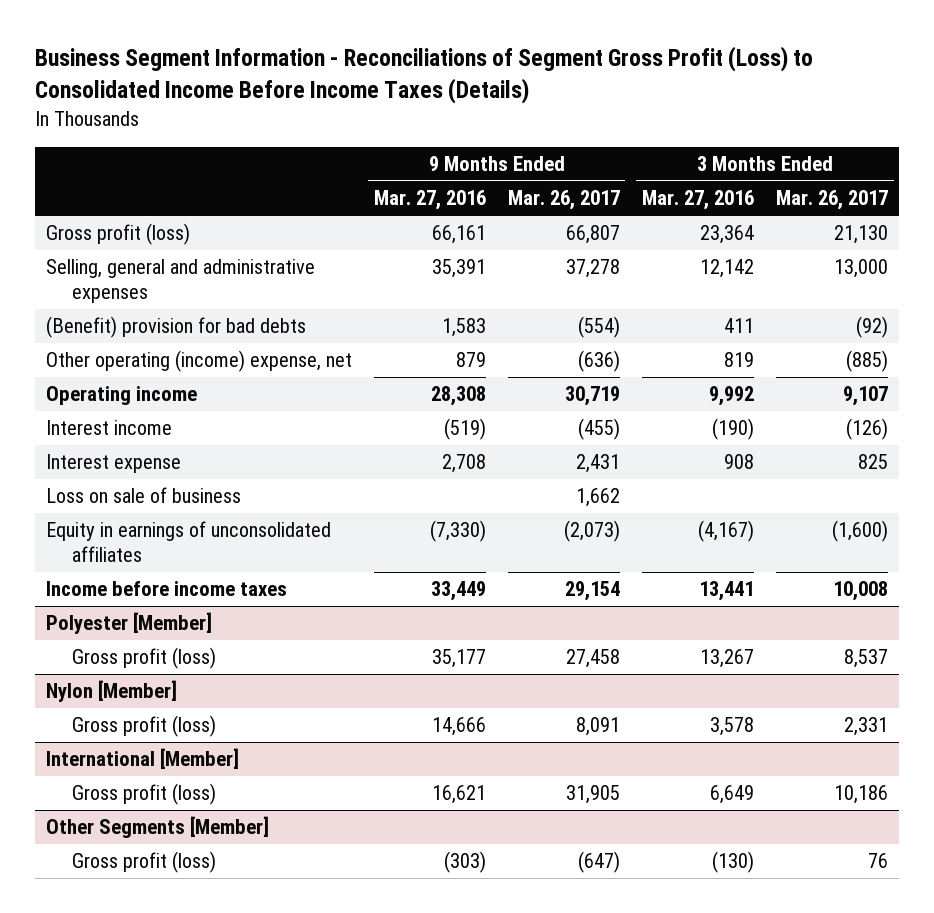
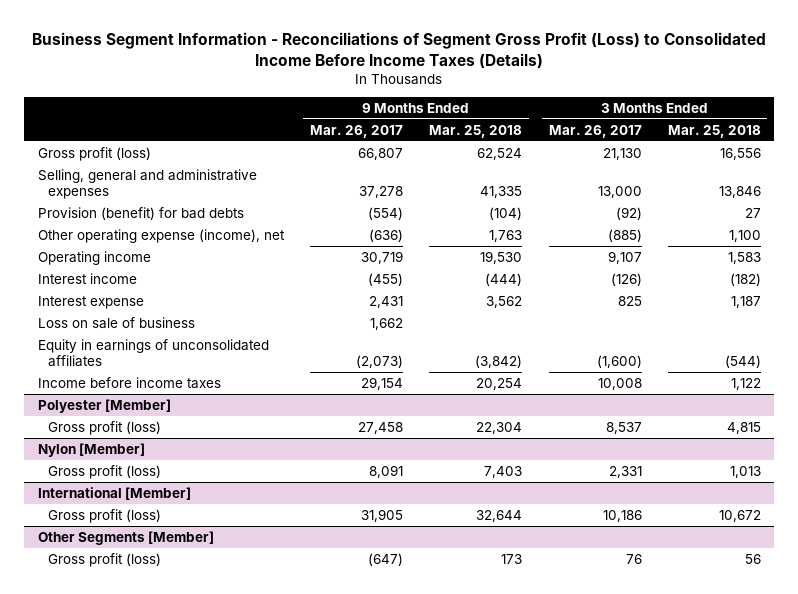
- | 9 Months Ended Mar. 27, 2016 | 9 Months Ended Mar. 26, 2017 | 3 Months Ended Mar. 27, 2016 | 3 Months Ended Mar. 26, 2017
+ | 9 Months Ended Mar. 26, 2017 | 9 Months Ended Mar. 25, 2018 | 3 Months Ended Mar. 26, 2017 | 3 Months Ended Mar. 25, 2018
- (Benefit) provision for bad debts | 1,583 | (554) | 411 | (92)
- Other operating (income) expense, net | 879 | (636) | 819 | (885)
+ Provision (benefit) for bad debts | (554) | (104) | (92) | 27
+ Other operating expense (income), net | (636) | 1,763 | (885) | 1,100

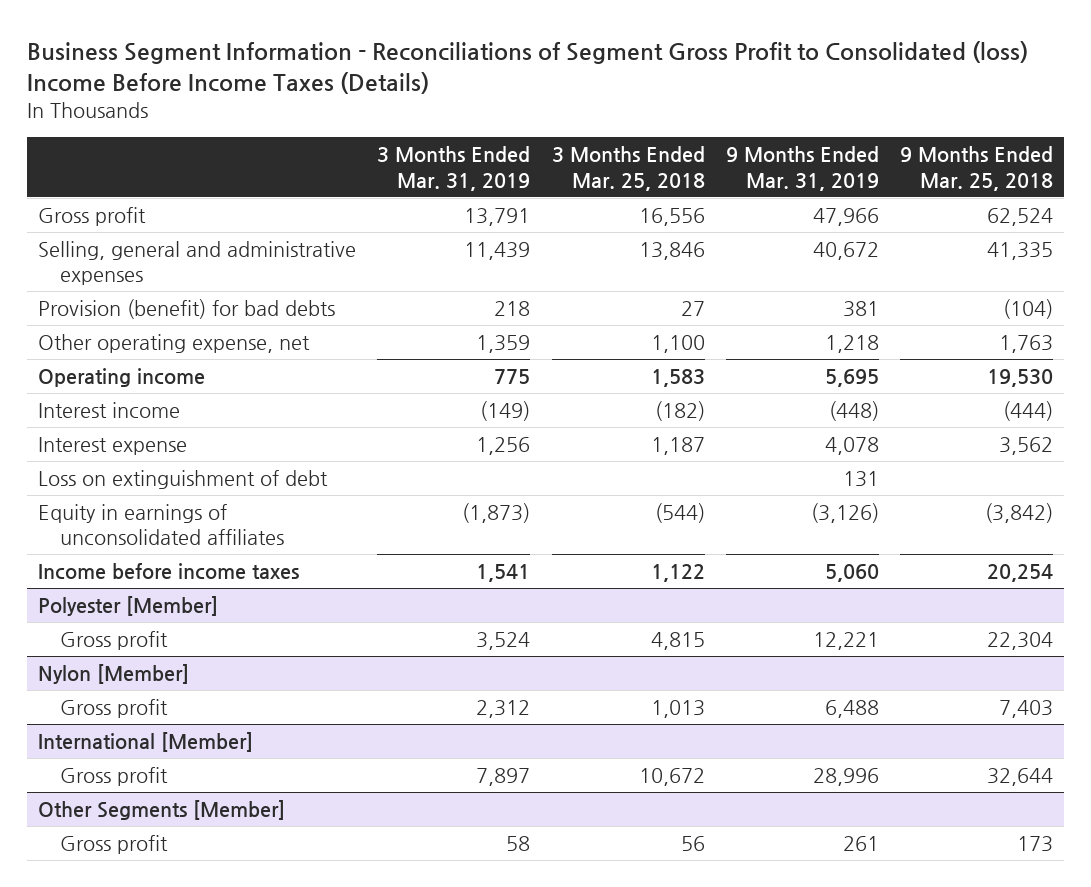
- Business Segment Information - Reconciliations of Segment Gross Profit (Loss) to Consolidated Income Before Income Taxes (Details)
+ Business Segment Information - Reconciliations of Segment Gross Profit to Consolidated (loss) Income Before Income Taxes (Details)
- | 9 Months Ended Mar. 26, 2017 | 9 Months Ended Mar. 25, 2018 | 3 Months Ended Mar. 26, 2017 | 3 Months Ended Mar. 25, 2018
+ | 3 Months Ended Mar. 31, 2019 | 3 Months Ended Mar. 25, 2018 | 9 Months Ended Mar. 31, 2019 | 9 Months Ended Mar. 25, 2018
- Gross profit (loss) | 66,807 | 62,524 | 21,130 | 16,556
+ Gross profit | 13,791 | 16,556 | 47,966 | 62,524
- Other operating expense (income), net | (636) | 1,763 | (885) | 1,100
+ Other operating expense, net | 1,359 | 1,100 | 1,218 | 1,763
- Loss on sale of business | 1,662 | | |
+ Loss on extinguishment of debt | | | 131 |
@ Polyester [Member]
- Gross profit (loss) | 27,458 | 22,304 | 8,537 | 4,815
+ Gross profit | 3,524 | 4,815 | 12,221 | 22,304
@ Nylon [Member]
- Gross profit (loss) | 8,091 | 7,403 | 2,331 | 1,013
+ Gross profit | 2,312 | 1,013 | 6,488 | 7,403
@ International [Member]
- Gross profit (loss) | 31,905 | 32,644 | 10,186 | 10,672
+ Gross profit | 7,897 | 10,672 | 28,996 | 32,644
@ Other Segments [Member]
- Gross profit (loss) | (647) | 173 | 76 | 56
+ Gross profit | 58 | 56 | 261 | 173

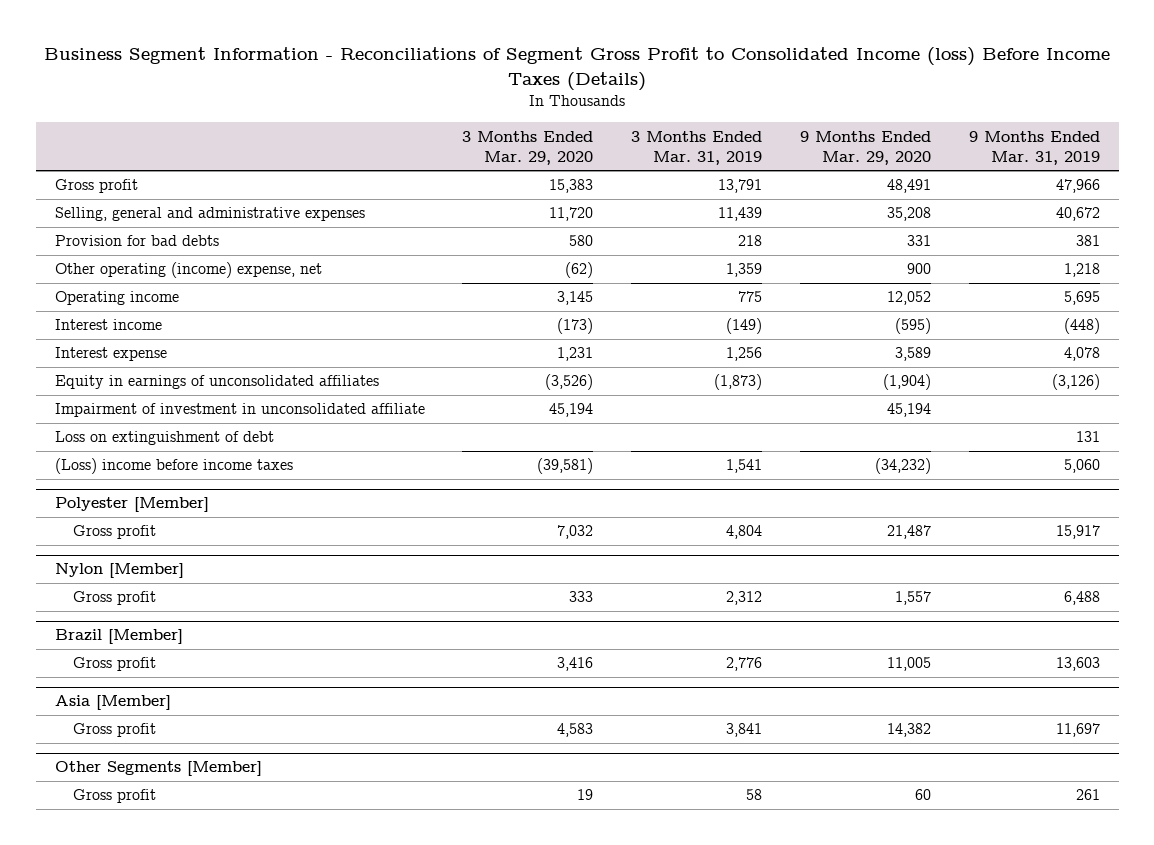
- Business Segment Information - Reconciliations of Segment Gross Profit to Consolidated (loss) Income Before Income Taxes (Details)
+ Business Segment Information - Reconciliations of Segment Gross Profit to Consolidated Income (loss) Before Income Taxes (Details)
- | 3 Months Ended Mar. 31, 2019 | 3 Months Ended Mar. 25, 2018 | 9 Months Ended Mar. 31, 2019 | 9 Months Ended Mar. 25, 2018
+ | 3 Months Ended Mar. 29, 2020 | 3 Months Ended Mar. 31, 2019 | 9 Months Ended Mar. 29, 2020 | 9 Months Ended Mar. 31, 2019
- Provision (benefit) for bad debts | 218 | 27 | 381 | (104)
- Other operating expense, net | 1,359 | 1,100 | 1,218 | 1,763
+ Provision for bad debts | 580 | 218 | 331 | 381
+ Other operating (income) expense, net | (62) | 1,359 | 900 | 1,218
- Income before income taxes | 1,541 | 1,122 | 5,060 | 20,254
+ Impairment of investment in unconsolidated affiliate | 45,194 | | 45,194 |
moved down: Loss on extinguishment of debt | | | | 131
+ (Loss) income before income taxes | (39,581) | 1,541 | (34,232) | 5,060
@ Polyester [Member]
- Gross profit | 3,524 | 4,815 | 12,221 | 22,304
+ Gross profit | 7,032 | 4,804 | 21,487 | 15,917
- International [Member]
- Gross profit | 7,897 | 10,672 | 28,996 | 32,644
+ Brazil [Member]
+ Gross profit | 3,416 | 2,776 | 11,005 | 13,603
+ Asia [Member]
+ Gross profit | 4,583 | 3,841 | 14,382 | 11,697

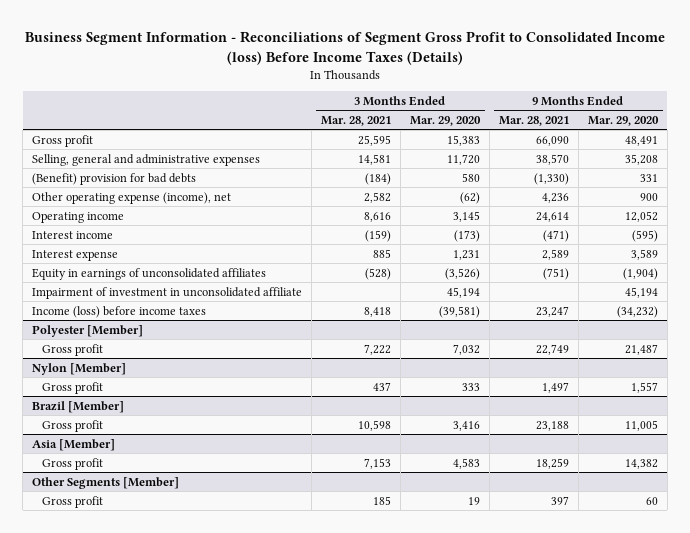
- | 3 Months Ended Mar. 29, 2020 | 3 Months Ended Mar. 31, 2019 | 9 Months Ended Mar. 29, 2020 | 9 Months Ended Mar. 31, 2019
+ | 3 Months Ended Mar. 28, 2021 | 3 Months Ended Mar. 29, 2020 | 9 Months Ended Mar. 28, 2021 | 9 Months Ended Mar. 29, 2020
- Provision for bad debts | 580 | 218 | 331 | 381
- Other operating (income) expense, net | (62) | 1,359 | 900 | 1,218
+ (Benefit) provision for bad debts | (184) | 580 | (1,330) | 331
+ Other operating expense (income), net | 2,582 | (62) | 4,236 | 900
- Loss on extinguishment of debt | | | | 131
- (Loss) income before income taxes | (39,581) | 1,541 | (34,232) | 5,060
+ Income (loss) before income taxes | 8,418 | (39,581) | 23,247 | (34,232)

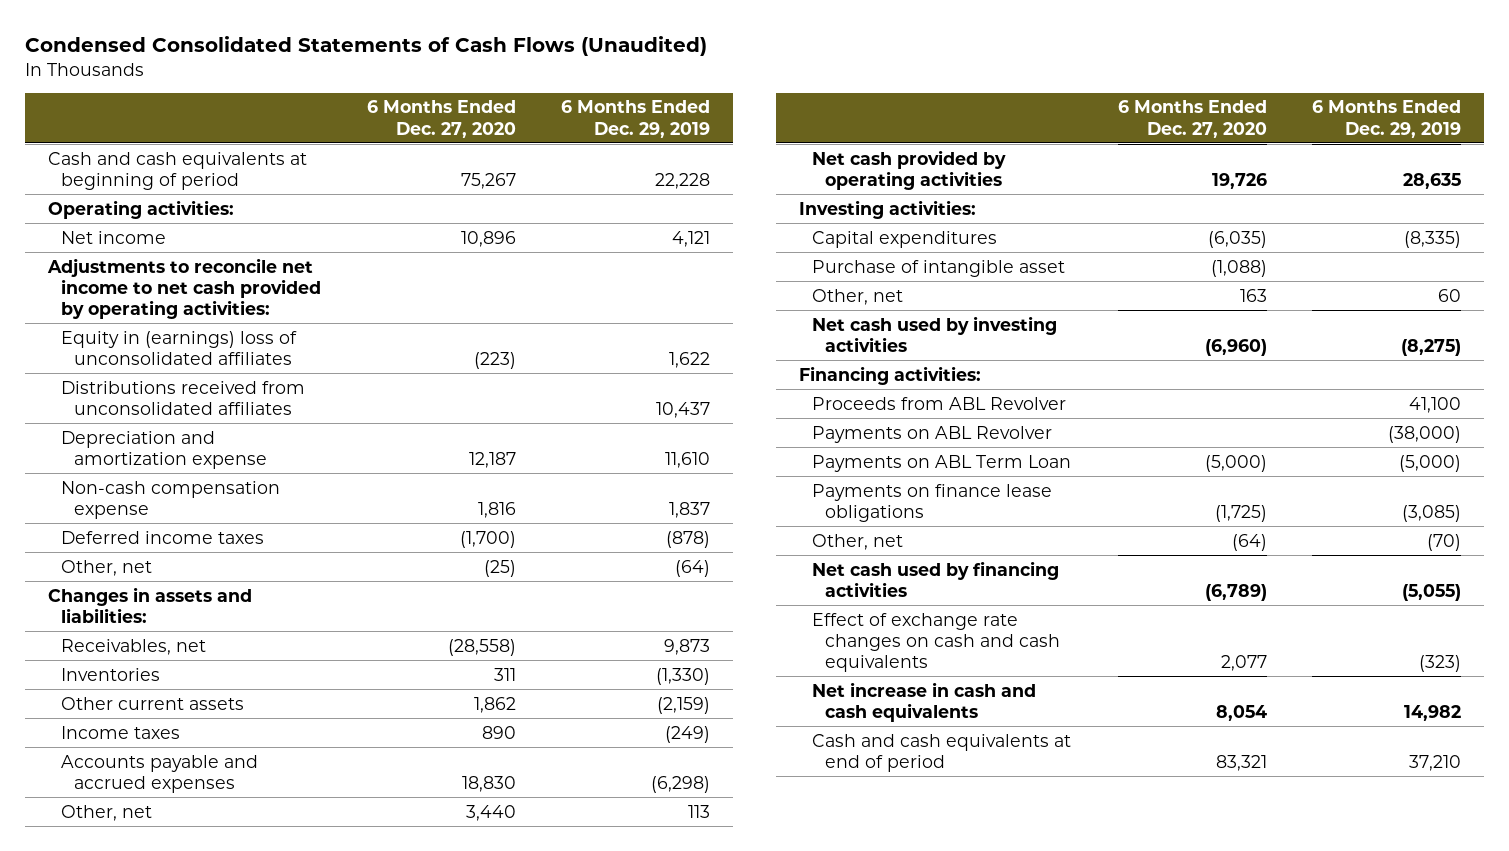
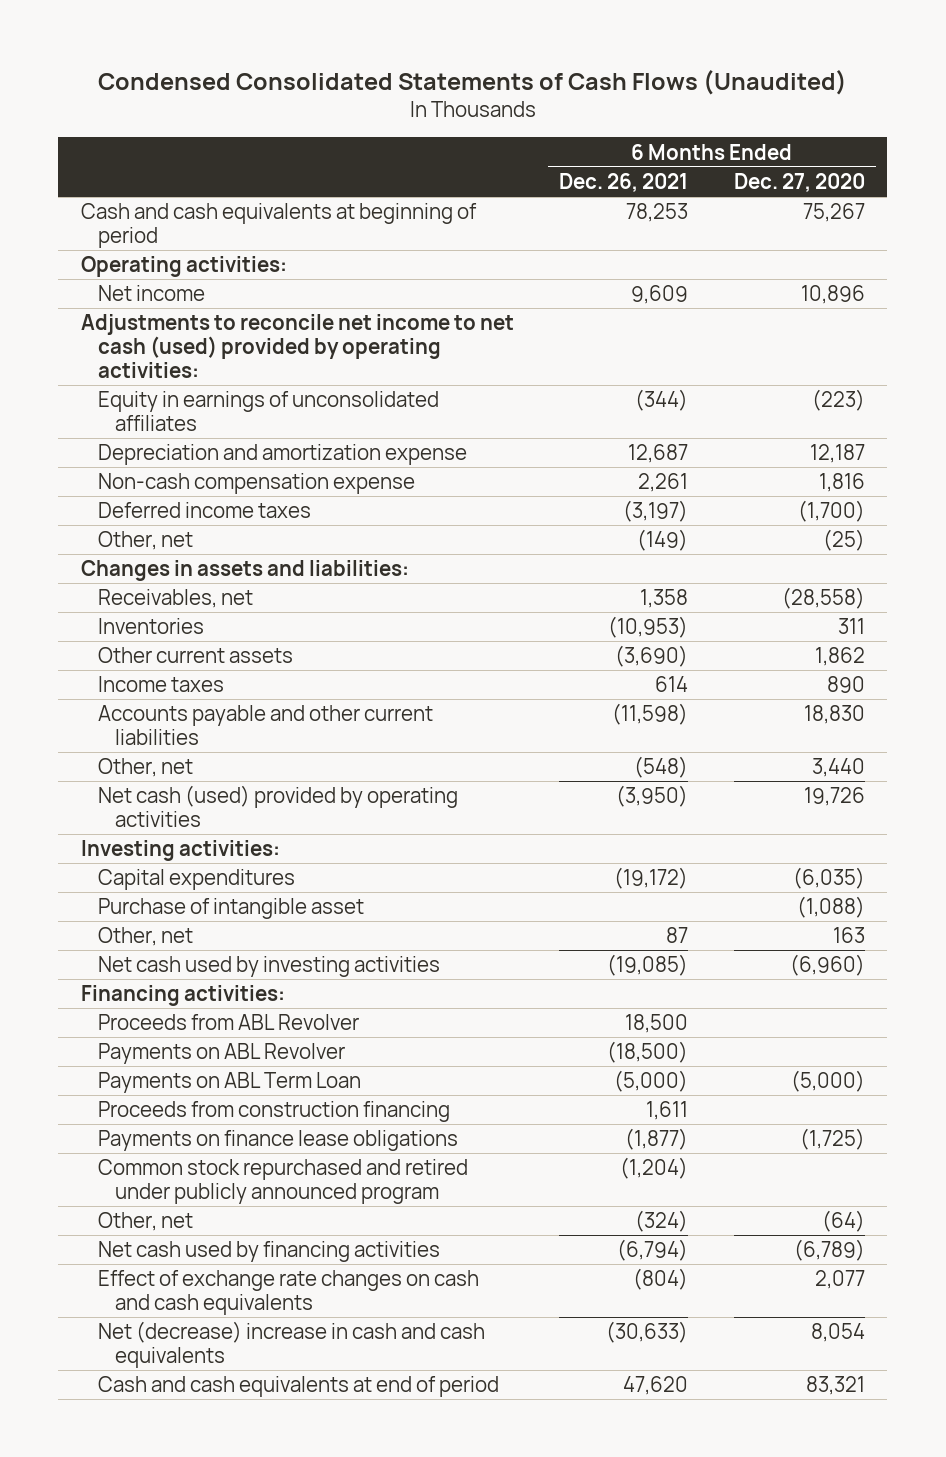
- | 6 Months Ended Dec. 27, 2020 | 6 Months Ended Dec. 29, 2019
+ | 6 Months Ended Dec. 26, 2021 | 6 Months Ended Dec. 27, 2020
- Adjustments to reconcile net income to net cash provided by operating activities:
- Equity in (earnings) loss of unconsolidated affiliates | (223) | 1,622
- Distributions received from unconsolidated affiliates | | 10,437
+ Adjustments to reconcile net income to net cash (used) provided by operating activities:
+ Equity in earnings of unconsolidated affiliates | (344) | (223)
- Accounts payable and accrued expenses | 18,830 | (6,298)
+ Accounts payable and other current liabilities | (11,598) | 18,830
- Net cash provided by operating activities | 19,726 | 28,635
+ Net cash (used) provided by operating activities | (3,950) | 19,726
+ Proceeds from construction financing | 1,611 |
+ Common stock repurchased and retired under publicly announced program | (1,204) |
- Net increase in cash and cash equivalents | 8,054 | 14,982
+ Net (decrease) increase in cash and cash equivalents | (30,633) | 8,054

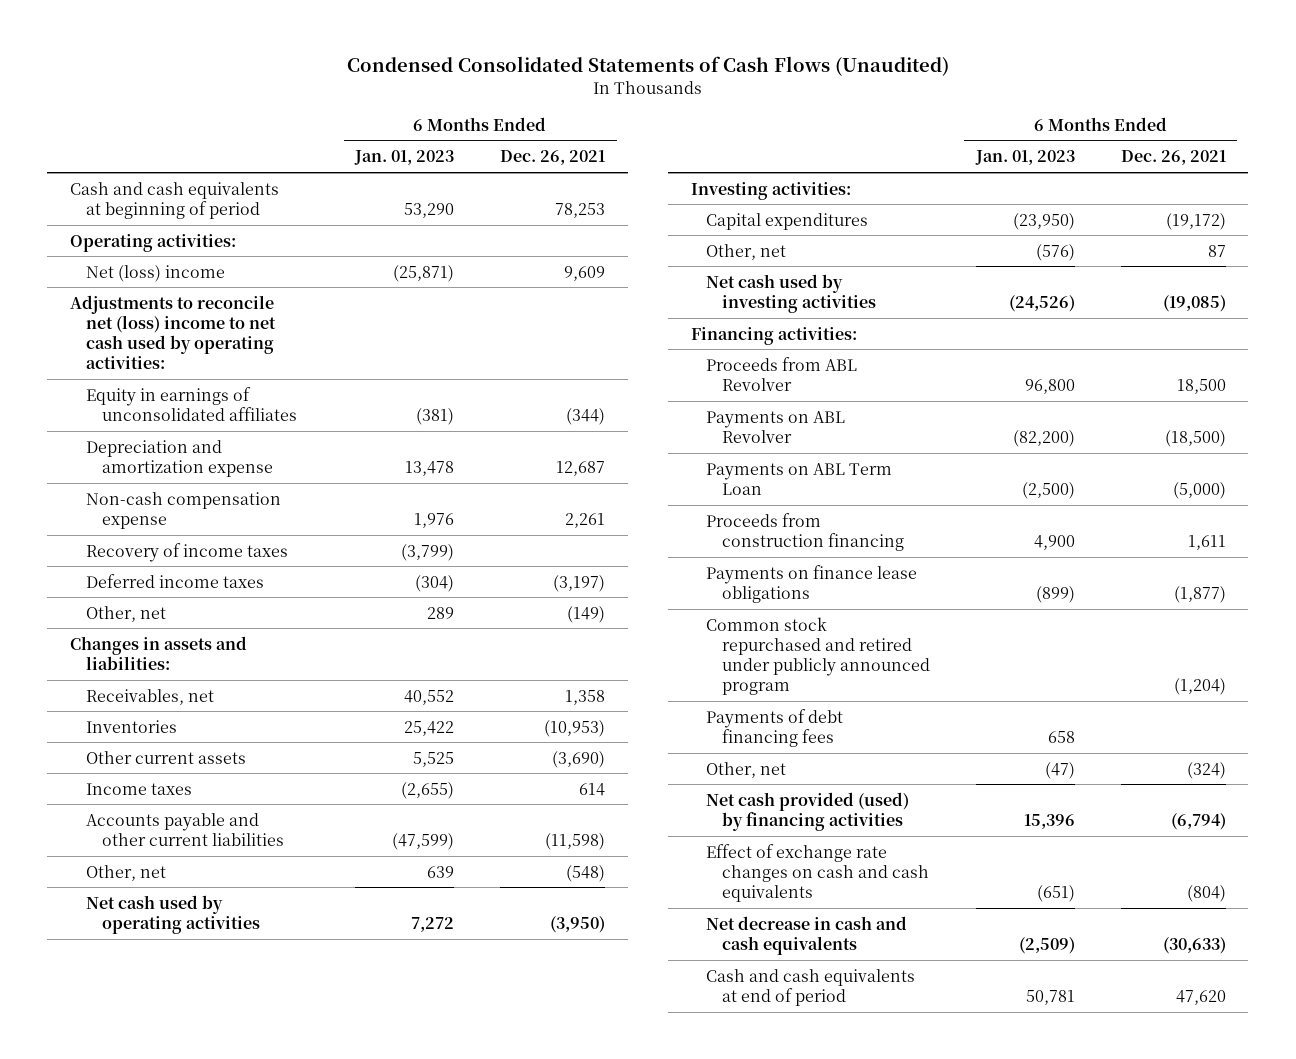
- | 6 Months Ended Dec. 26, 2021 | 6 Months Ended Dec. 27, 2020
+ | 6 Months Ended Jan. 01, 2023 | 6 Months Ended Dec. 26, 2021
- Net income | 9,609 | 10,896
- Adjustments to reconcile net income to net cash (used) provided by operating activities:
+ Net (loss) income | (25,871) | 9,609
+ Adjustments to reconcile net (loss) income to net cash used by operating activities:
+ Recovery of income taxes | (3,799) |
- Net cash (used) provided by operating activities | (3,950) | 19,726
+ Net cash used by operating activities | 7,272 | (3,950)
- Purchase of intangible asset | | (1,088)
+ Payments of debt financing fees | 658 |
- Net cash used by financing activities | (6,794) | (6,789)
+ Net cash provided (used) by financing activities | 15,396 | (6,794)
- Net (decrease) increase in cash and cash equivalents | (30,633) | 8,054
+ Net decrease in cash and cash equivalents | (2,509) | (30,633)

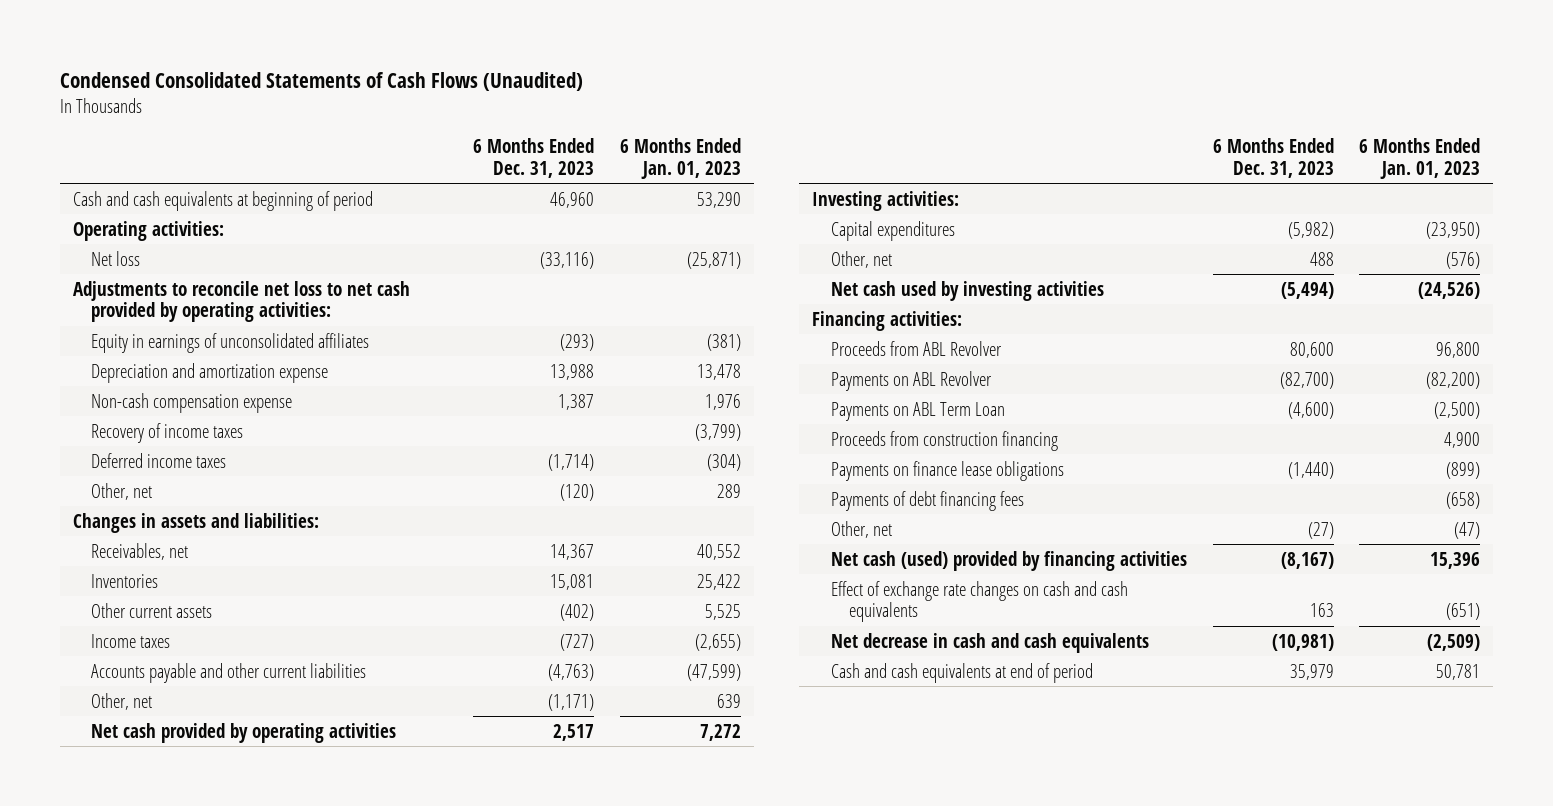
- | 6 Months Ended Jan. 01, 2023 | 6 Months Ended Dec. 26, 2021
+ | 6 Months Ended Dec. 31, 2023 | 6 Months Ended Jan. 01, 2023
- Net (loss) income | (25,871) | 9,609
- Adjustments to reconcile net (loss) income to net cash used by operating activities:
+ Net loss | (33,116) | (25,871)
+ Adjustments to reconcile net loss to net cash provided by operating activities:
- Net cash used by operating activities | 7,272 | (3,950)
+ Net cash provided by operating activities | 2,517 | 7,272
- Common stock repurchased and retired under publicly announced program | | (1,204)
- Payments of debt financing fees | 658 |
+ Payments of debt financing fees | | (658)
- Net cash provided (used) by financing activities | 15,396 | (6,794)
+ Net cash (used) provided by financing activities | (8,167) | 15,396

